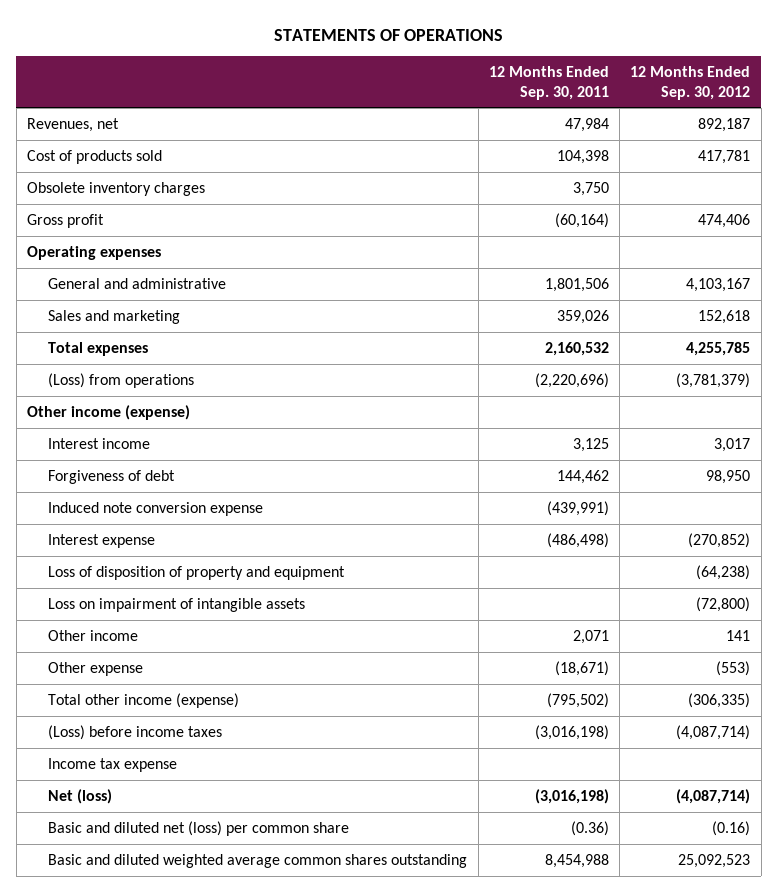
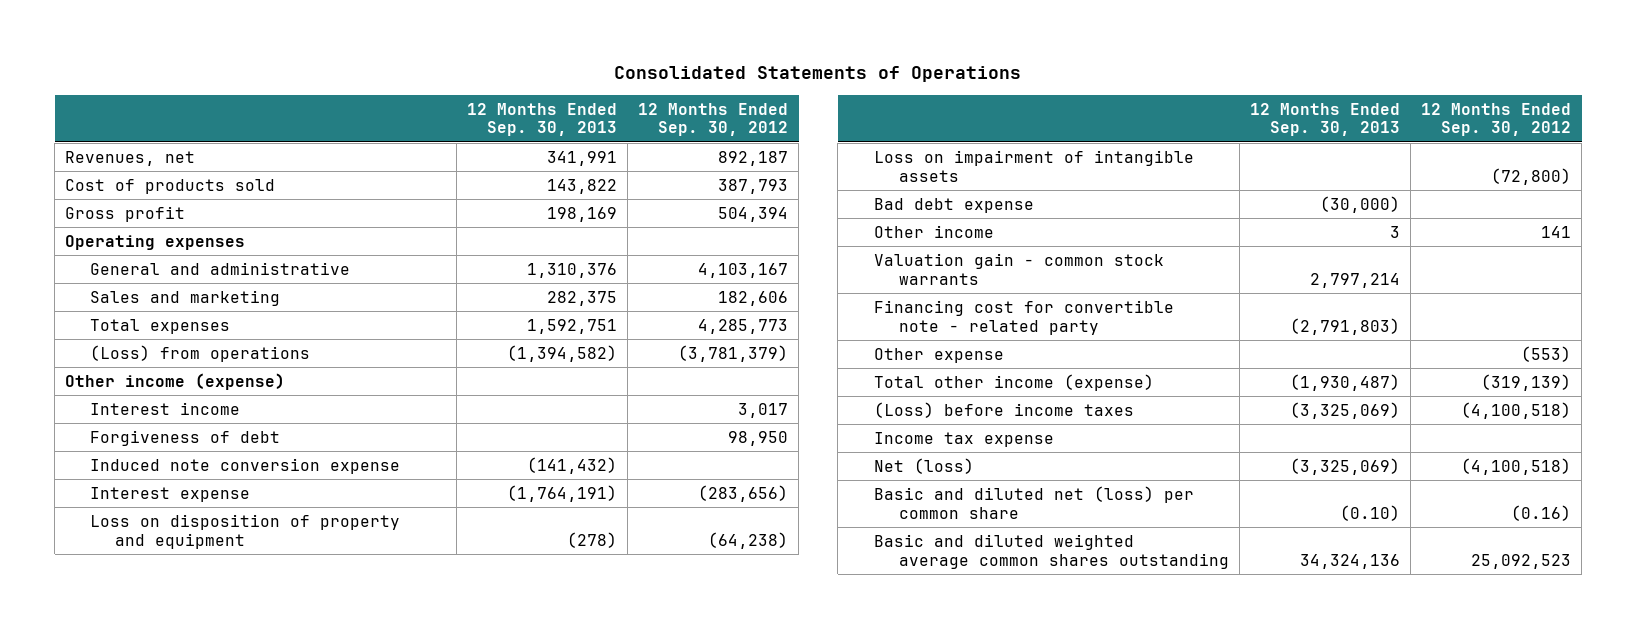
- STATEMENTS OF OPERATIONS
+ Consolidated Statements of Operations
- | 12 Months Ended Sep. 30, 2011 | 12 Months Ended Sep. 30, 2012
+ | 12 Months Ended Sep. 30, 2013 | 12 Months Ended Sep. 30, 2012
- Cost of products sold | 104,398 | 417,781
- Obsolete inventory charges | 3,750 |
- Gross profit | (60,164) | 474,406
+ Cost of products sold | 143,822 | 387,793
+ Gross profit | 198,169 | 504,394
- Sales and marketing | 359,026 | 152,618
- Total expenses | 2,160,532 | 4,255,785
+ Sales and marketing | 282,375 | 182,606
+ Total expenses | 1,592,751 | 4,285,773
- Interest expense | (486,498) | (270,852)
- Loss of disposition of property and equipment | | (64,238)
+ Interest expense | (1,764,191) | (283,656)
+ Loss on disposition of property and equipment | (278) | (64,238)
+ Bad debt expense | (30,000) |
+ Valuation gain - common stock warrants | 2,797,214 |
+ Financing cost for convertible note - related party | (2,791,803) |
- Total other income (expense) | (795,502) | (306,335)
- (Loss) before income taxes | (3,016,198) | (4,087,714)
+ Total other income (expense) | (1,930,487) | (319,139)
+ (Loss) before income taxes | (3,325,069) | (4,100,518)
- Net (loss) | (3,016,198) | (4,087,714)
+ Net (loss) | (3,325,069) | (4,100,518)

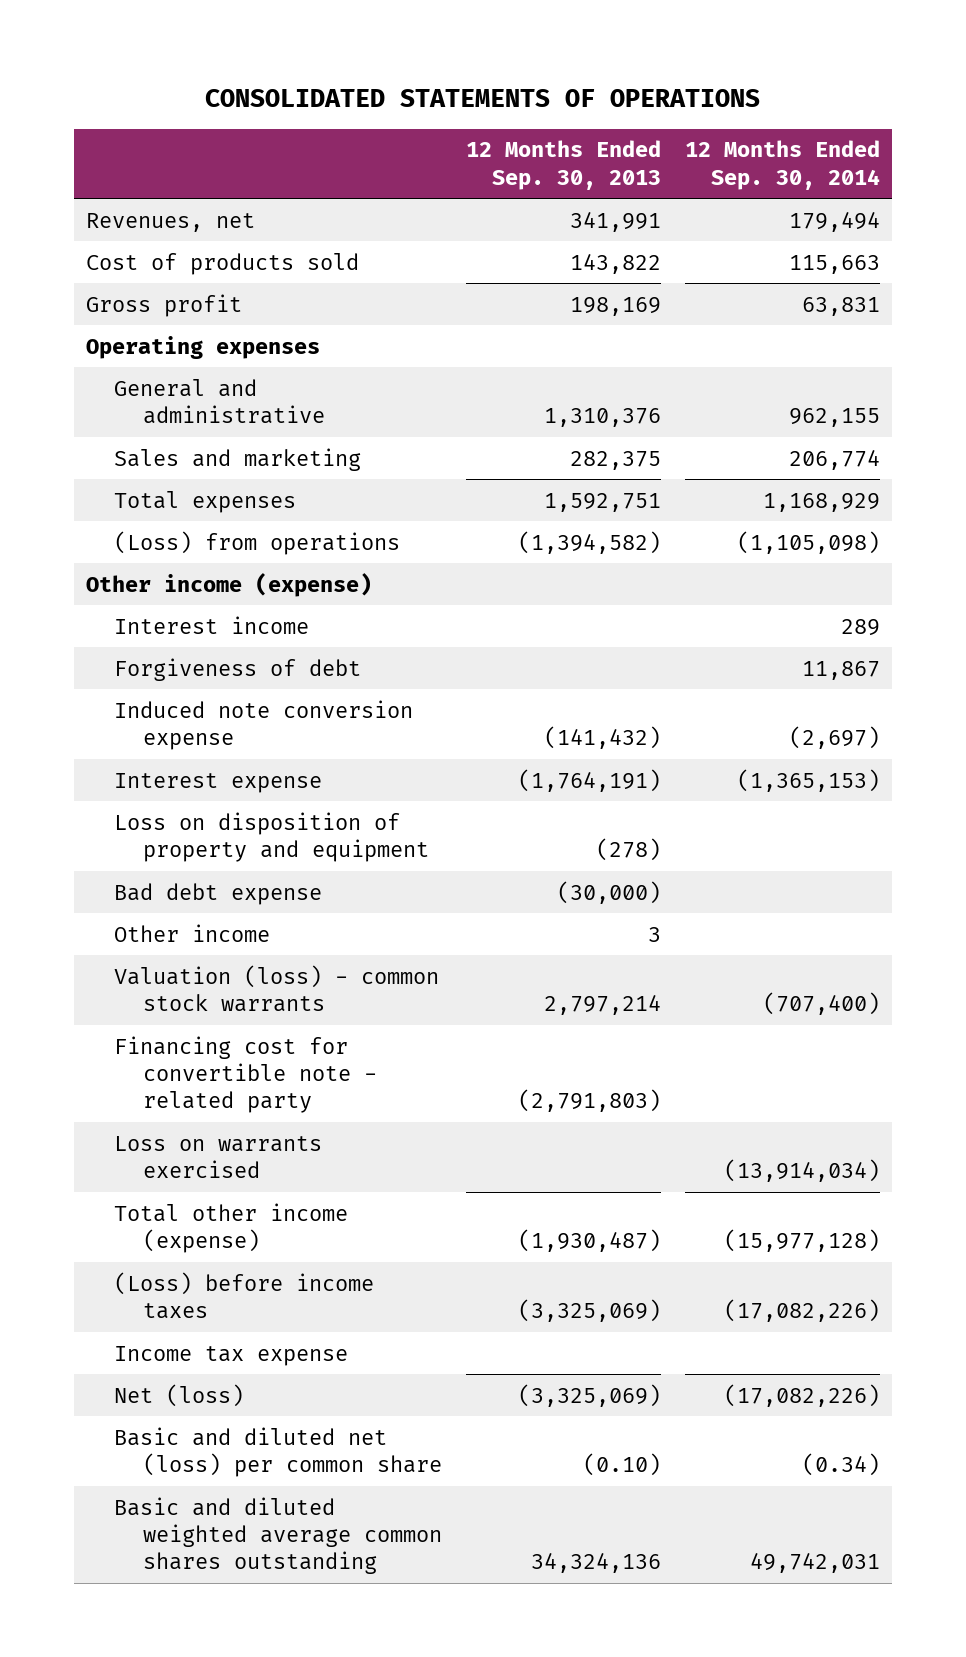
- Consolidated Statements of Operations
+ CONSOLIDATED STATEMENTS OF OPERATIONS
- | 12 Months Ended Sep. 30, 2013 | 12 Months Ended Sep. 30, 2012
+ | 12 Months Ended Sep. 30, 2013 | 12 Months Ended Sep. 30, 2014
- Loss on impairment of intangible assets | | (72,800)
- Valuation gain - common stock warrants | 2,797,214 |
+ Valuation (loss) - common stock warrants | 2,797,214 | (707,400)
- Other expense | | (553)
+ Loss on warrants exercised | | (13,914,034)

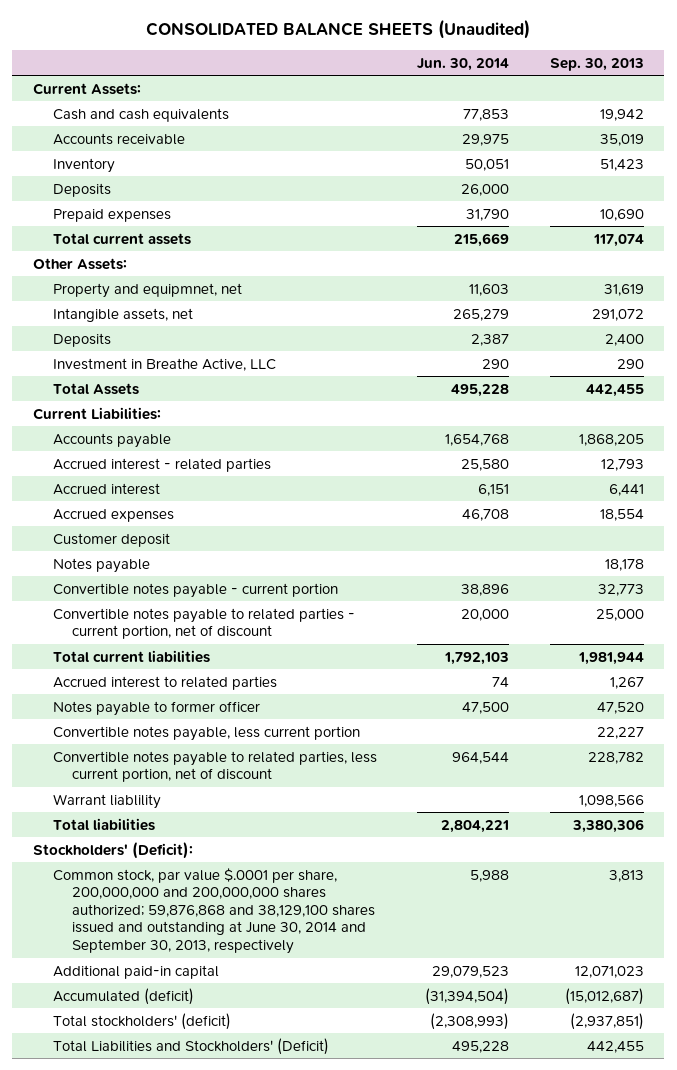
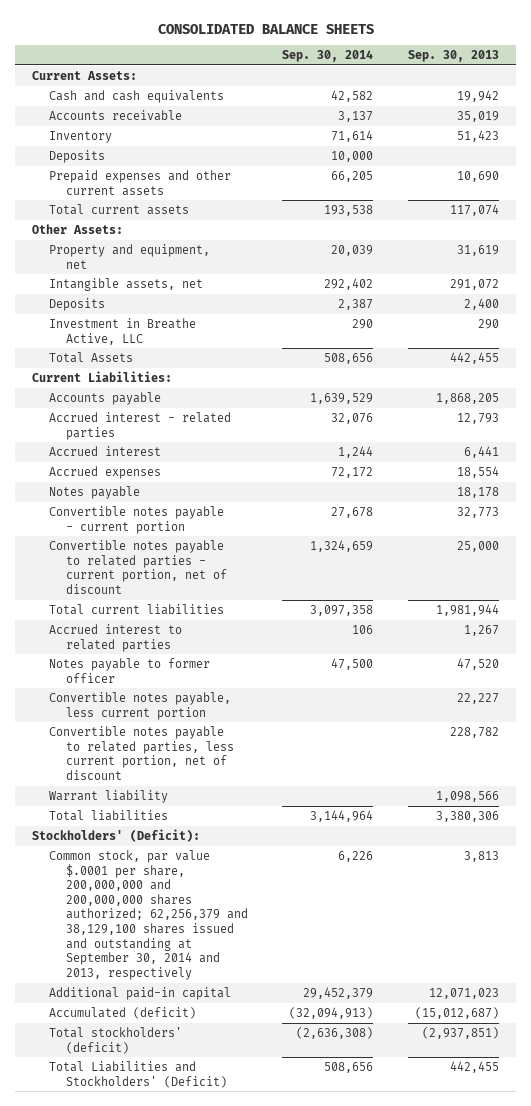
- CONSOLIDATED BALANCE SHEETS (Unaudited)
+ CONSOLIDATED BALANCE SHEETS
- | Jun. 30, 2014 | Sep. 30, 2013
+ | Sep. 30, 2014 | Sep. 30, 2013
- Prepaid expenses | 31,790 | 10,690
+ Prepaid expenses and other current assets | 66,205 | 10,690
- Property and equipmnet, net | 11,603 | 31,619
+ Property and equipment, net | 20,039 | 31,619
- Customer deposit
- Warrant liablility | | 1,098,566
+ Warrant liability | | 1,098,566
- Common stock, par value $.0001 per share, 200,000,000 and 200,000,000 shares authorized; 59,876,868 and 38,129,100 shares issued and outstanding at June 30, 2014 and September 30, 2013, respectively | 5,988 | 3,813
+ Common stock, par value $.0001 per share, 200,000,000 and 200,000,000 shares authorized; 62,256,379 and 38,129,100 shares issued and outstanding at September 30, 2014 and 2013, respectively | 6,226 | 3,813

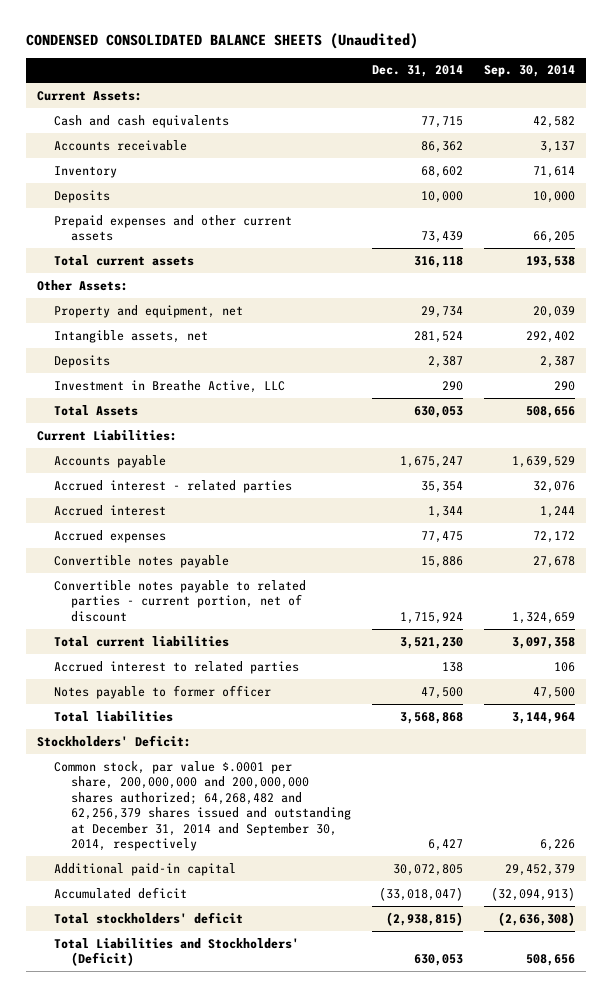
- CONSOLIDATED BALANCE SHEETS
+ CONDENSED CONSOLIDATED BALANCE SHEETS (Unaudited)
- | Sep. 30, 2014 | Sep. 30, 2013
+ | Dec. 31, 2014 | Sep. 30, 2014
- Notes payable | | 18,178
- Convertible notes payable - current portion | 27,678 | 32,773
+ Convertible notes payable | 15,886 | 27,678
- Convertible notes payable, less current portion | | 22,227
- Convertible notes payable to related parties, less current portion, net of discount | | 228,782
- Warrant liability | | 1,098,566
- Stockholders' (Deficit):
- Common stock, par value $.0001 per share, 200,000,000 and 200,000,000 shares authorized; 62,256,379 and 38,129,100 shares issued and outstanding at September 30, 2014 and 2013, respectively | 6,226 | 3,813
+ Stockholders' Deficit:
+ Common stock, par value $.0001 per share, 200,000,000 and 200,000,000 shares authorized; 64,268,482 and 62,256,379 shares issued and outstanding at December 31, 2014 and September 30, 2014, respectively | 6,427 | 6,226
- Accumulated (deficit) | (32,094,913) | (15,012,687)
- Total stockholders' (deficit) | (2,636,308) | (2,937,851)
+ Accumulated deficit | (33,018,047) | (32,094,913)
+ Total stockholders' deficit | (2,938,815) | (2,636,308)

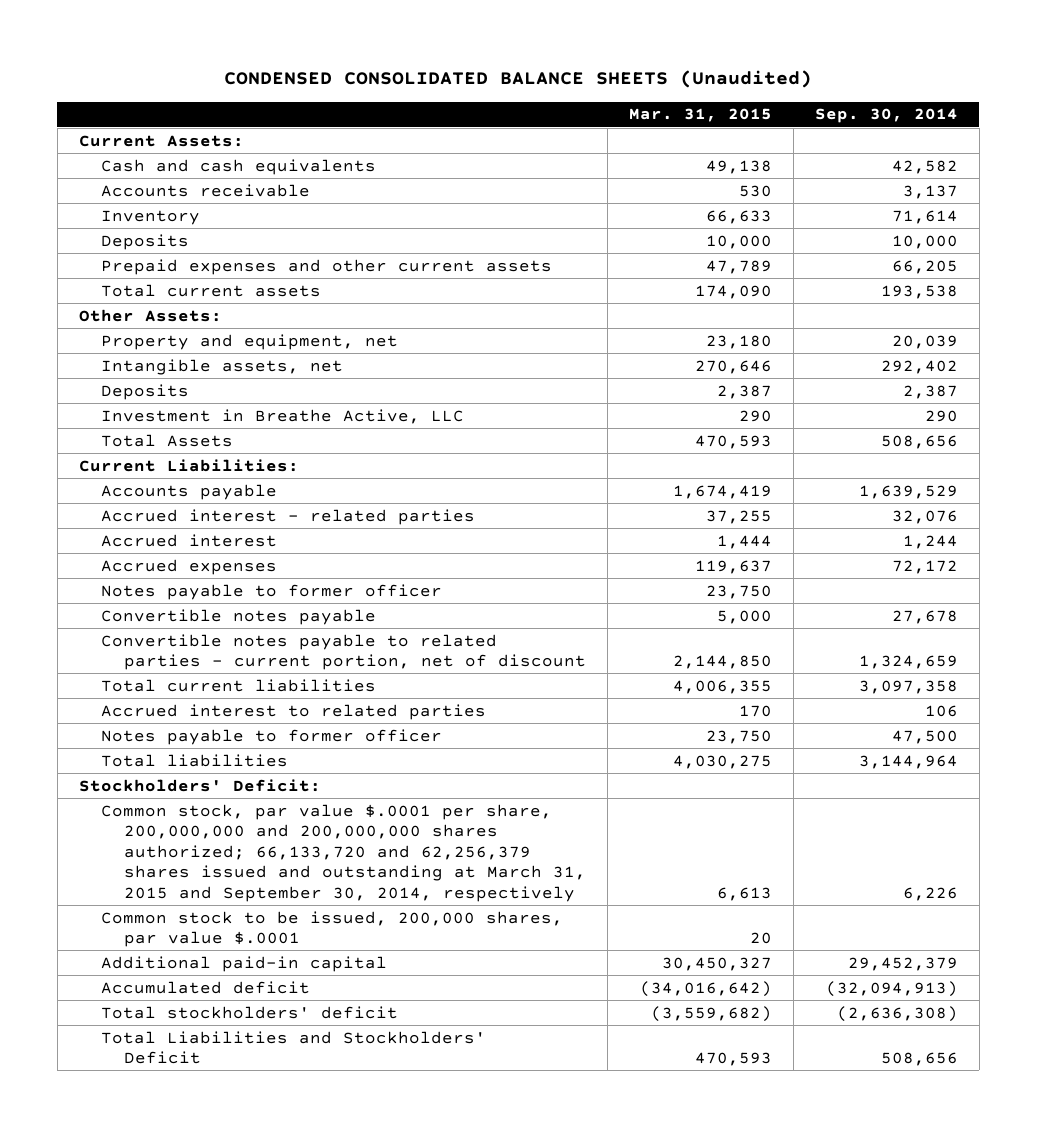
- | Dec. 31, 2014 | Sep. 30, 2014
+ | Mar. 31, 2015 | Sep. 30, 2014
+ Notes payable to former officer | 23,750 |
- Common stock, par value $.0001 per share, 200,000,000 and 200,000,000 shares authorized; 64,268,482 and 62,256,379 shares issued and outstanding at December 31, 2014 and September 30, 2014, respectively | 6,427 | 6,226
+ Common stock, par value $.0001 per share, 200,000,000 and 200,000,000 shares authorized; 66,133,720 and 62,256,379 shares issued and outstanding at March 31, 2015 and September 30, 2014, respectively | 6,613 | 6,226
+ Common stock to be issued, 200,000 shares, par value $.0001 | 20 |
- Total Liabilities and Stockholders' (Deficit) | 630,053 | 508,656
+ Total Liabilities and Stockholders' Deficit | 470,593 | 508,656

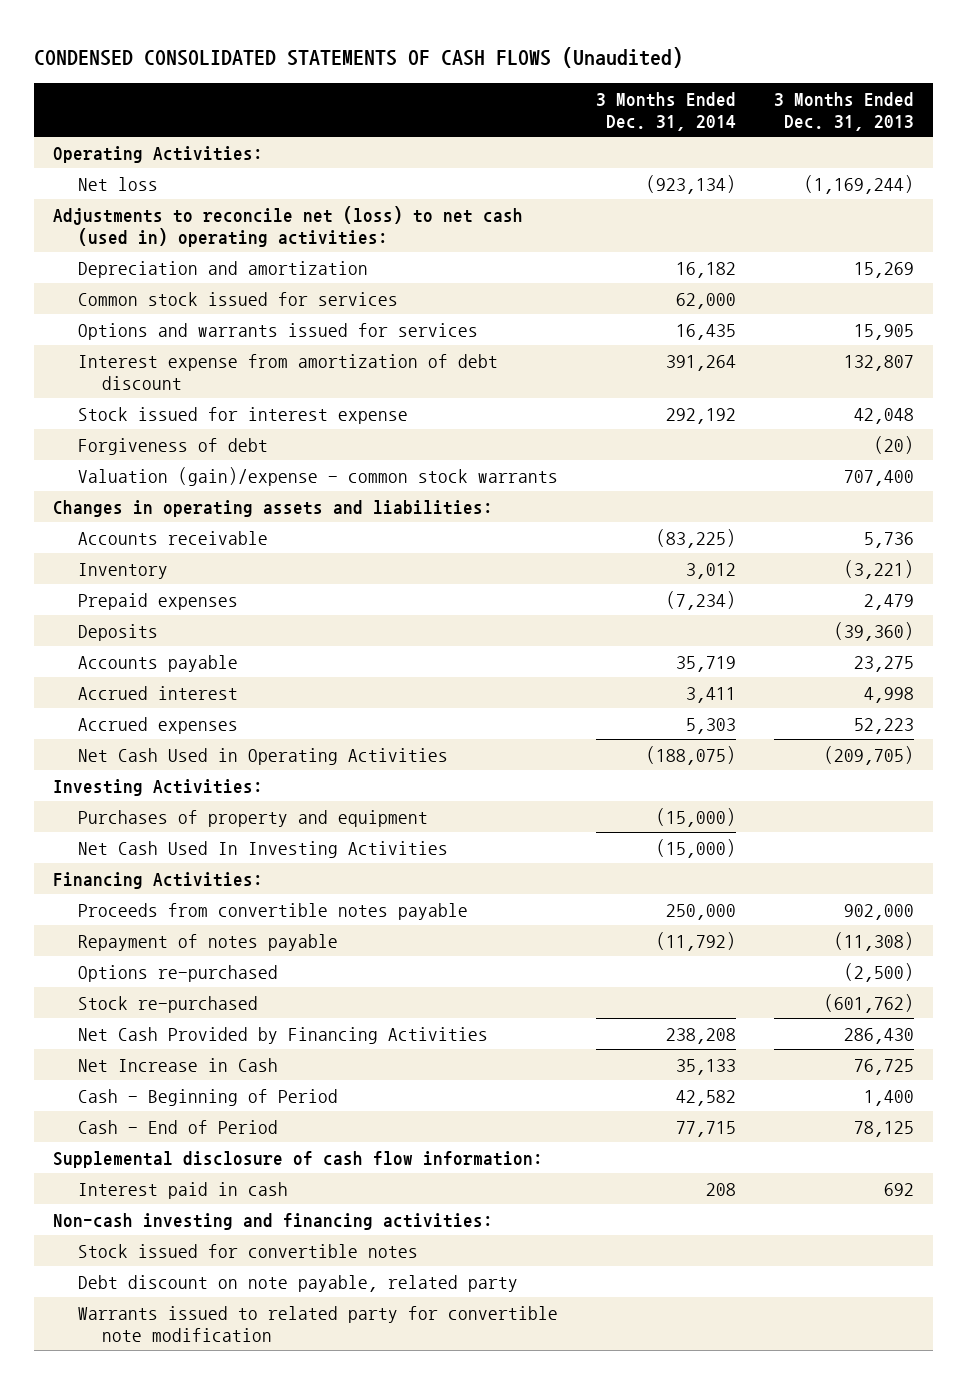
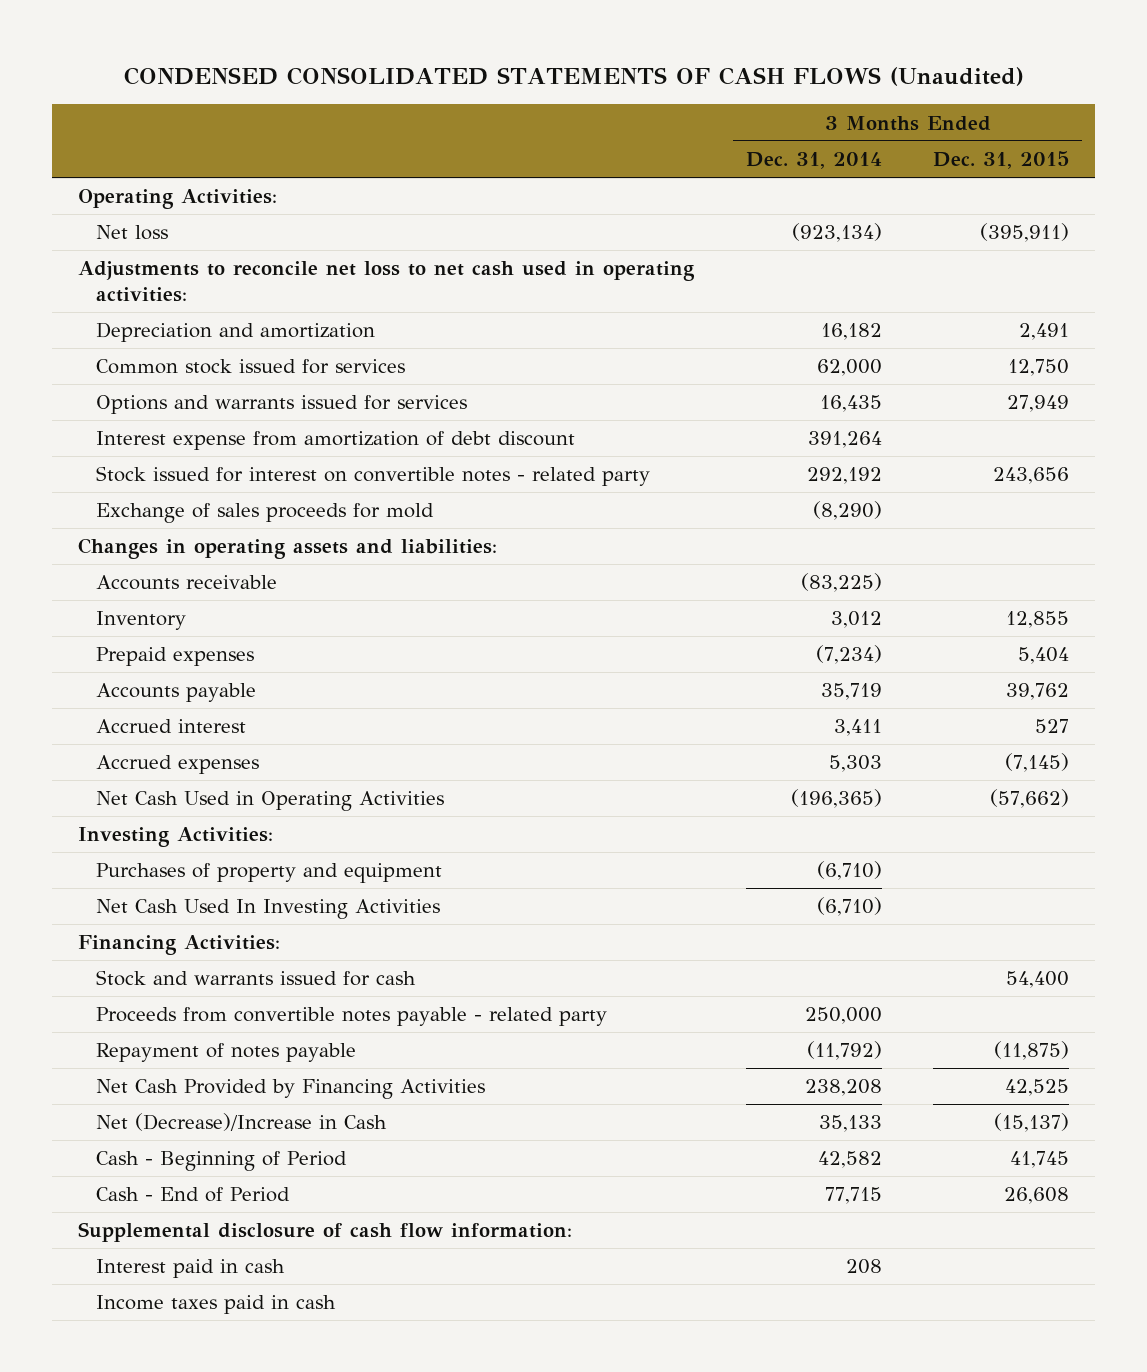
- | 3 Months Ended Dec. 31, 2014 | 3 Months Ended Dec. 31, 2013
+ | 3 Months Ended Dec. 31, 2014 | 3 Months Ended Dec. 31, 2015
- Adjustments to reconcile net (loss) to net cash (used in) operating activities:
+ Adjustments to reconcile net loss to net cash used in operating activities:
- Stock issued for interest expense | 292,192 | 42,048
- Forgiveness of debt | | (20)
- Valuation (gain)/expense - common stock warrants | | 707,400
+ Stock issued for interest on convertible notes - related party | 292,192 | 243,656
+ Exchange of sales proceeds for mold | (8,290) |
- Deposits | | (39,360)
- Net Cash Used in Operating Activities | (188,075) | (209,705)
+ Net Cash Used in Operating Activities | (196,365) | (57,662)
- Purchases of property and equipment | (15,000) |
- Net Cash Used In Investing Activities | (15,000) |
+ Purchases of property and equipment | (6,710) |
+ Net Cash Used In Investing Activities | (6,710) |
- Proceeds from convertible notes payable | 250,000 | 902,000
+ Stock and warrants issued for cash | | 54,400
+ Proceeds from convertible notes payable - related party | 250,000 |
- Options re-purchased | | (2,500)
- Stock re-purchased | | (601,762)
- Net Increase in Cash | 35,133 | 76,725
+ Net (Decrease)/Increase in Cash | 35,133 | (15,137)
- Non-cash investing and financing activities:
- Stock issued for convertible notes
- Debt discount on note payable, related party
- Warrants issued to related party for convertible note modification
+ Income taxes paid in cash

